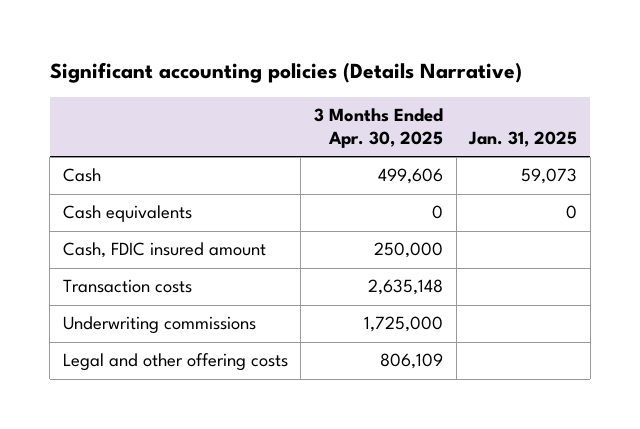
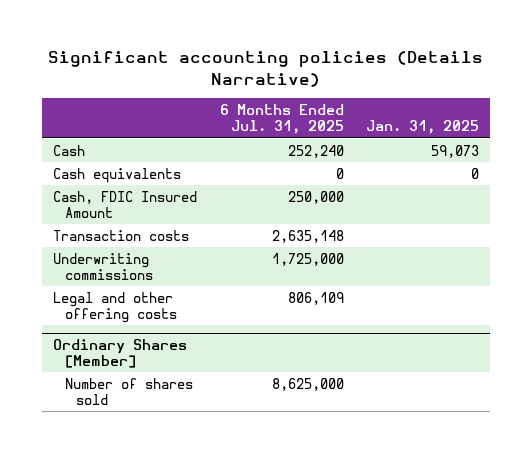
- | 3 Months Ended Apr. 30, 2025 | Jan. 31, 2025
+ | 6 Months Ended Jul. 31, 2025 | Jan. 31, 2025
- Cash, FDIC insured amount | 250,000 |
+ Cash, FDIC Insured Amount | 250,000 |
+ Ordinary Shares [Member]
+ Number of shares sold | 8,625,000 |

